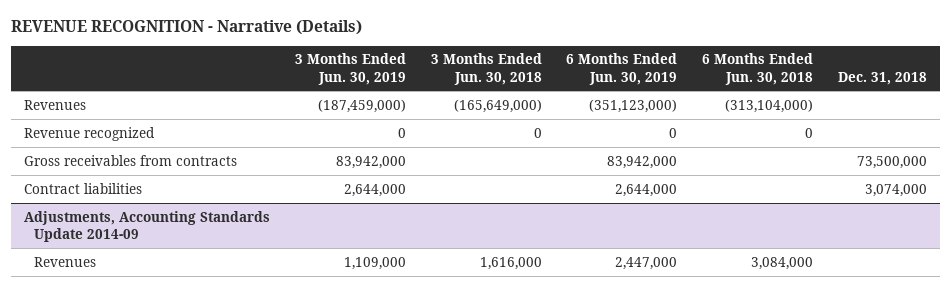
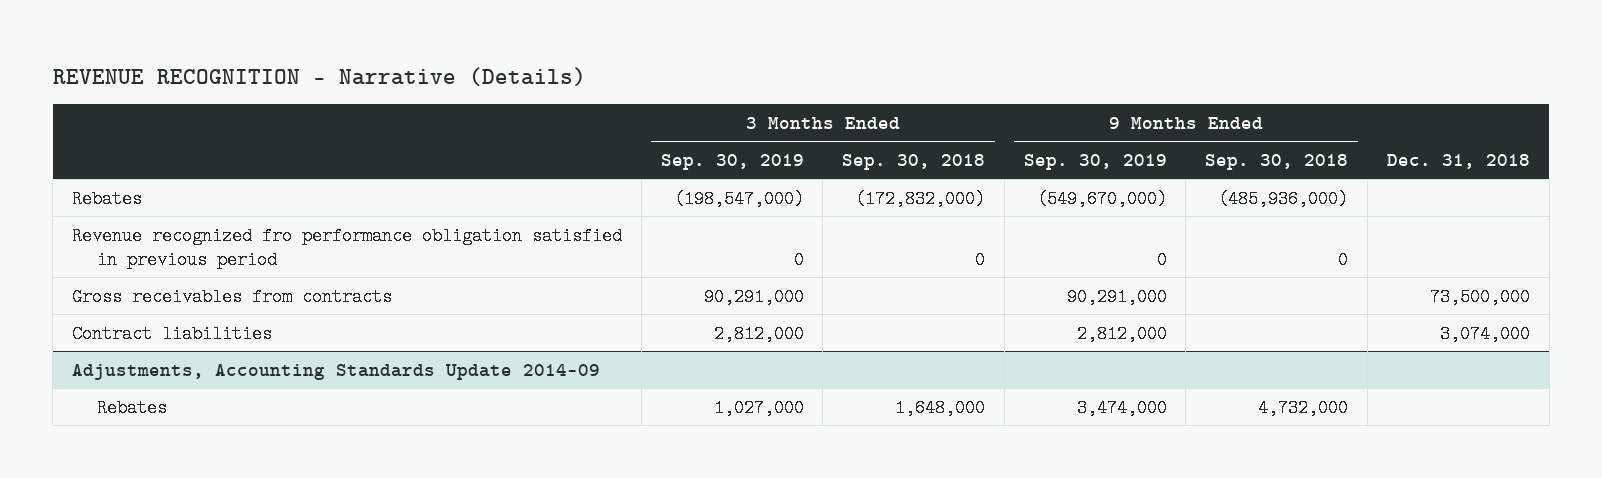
- | 3 Months Ended Jun. 30, 2019 | 3 Months Ended Jun. 30, 2018 | 6 Months Ended Jun. 30, 2019 | 6 Months Ended Jun. 30, 2018 | Dec. 31, 2018
+ | 3 Months Ended Sep. 30, 2019 | 3 Months Ended Sep. 30, 2018 | 9 Months Ended Sep. 30, 2019 | 9 Months Ended Sep. 30, 2018 | Dec. 31, 2018
- Revenues | (187,459,000) | (165,649,000) | (351,123,000) | (313,104,000) |
- Revenue recognized | 0 | 0 | 0 | 0 |
+ Rebates | (198,547,000) | (172,832,000) | (549,670,000) | (485,936,000) |
+ Revenue recognized fro performance obligation satisfied in previous period | 0 | 0 | 0 | 0 |
@ Adjustments, Accounting Standards Update 2014-09
- Revenues | 1,109,000 | 1,616,000 | 2,447,000 | 3,084,000 |
+ Rebates | 1,027,000 | 1,648,000 | 3,474,000 | 4,732,000 |

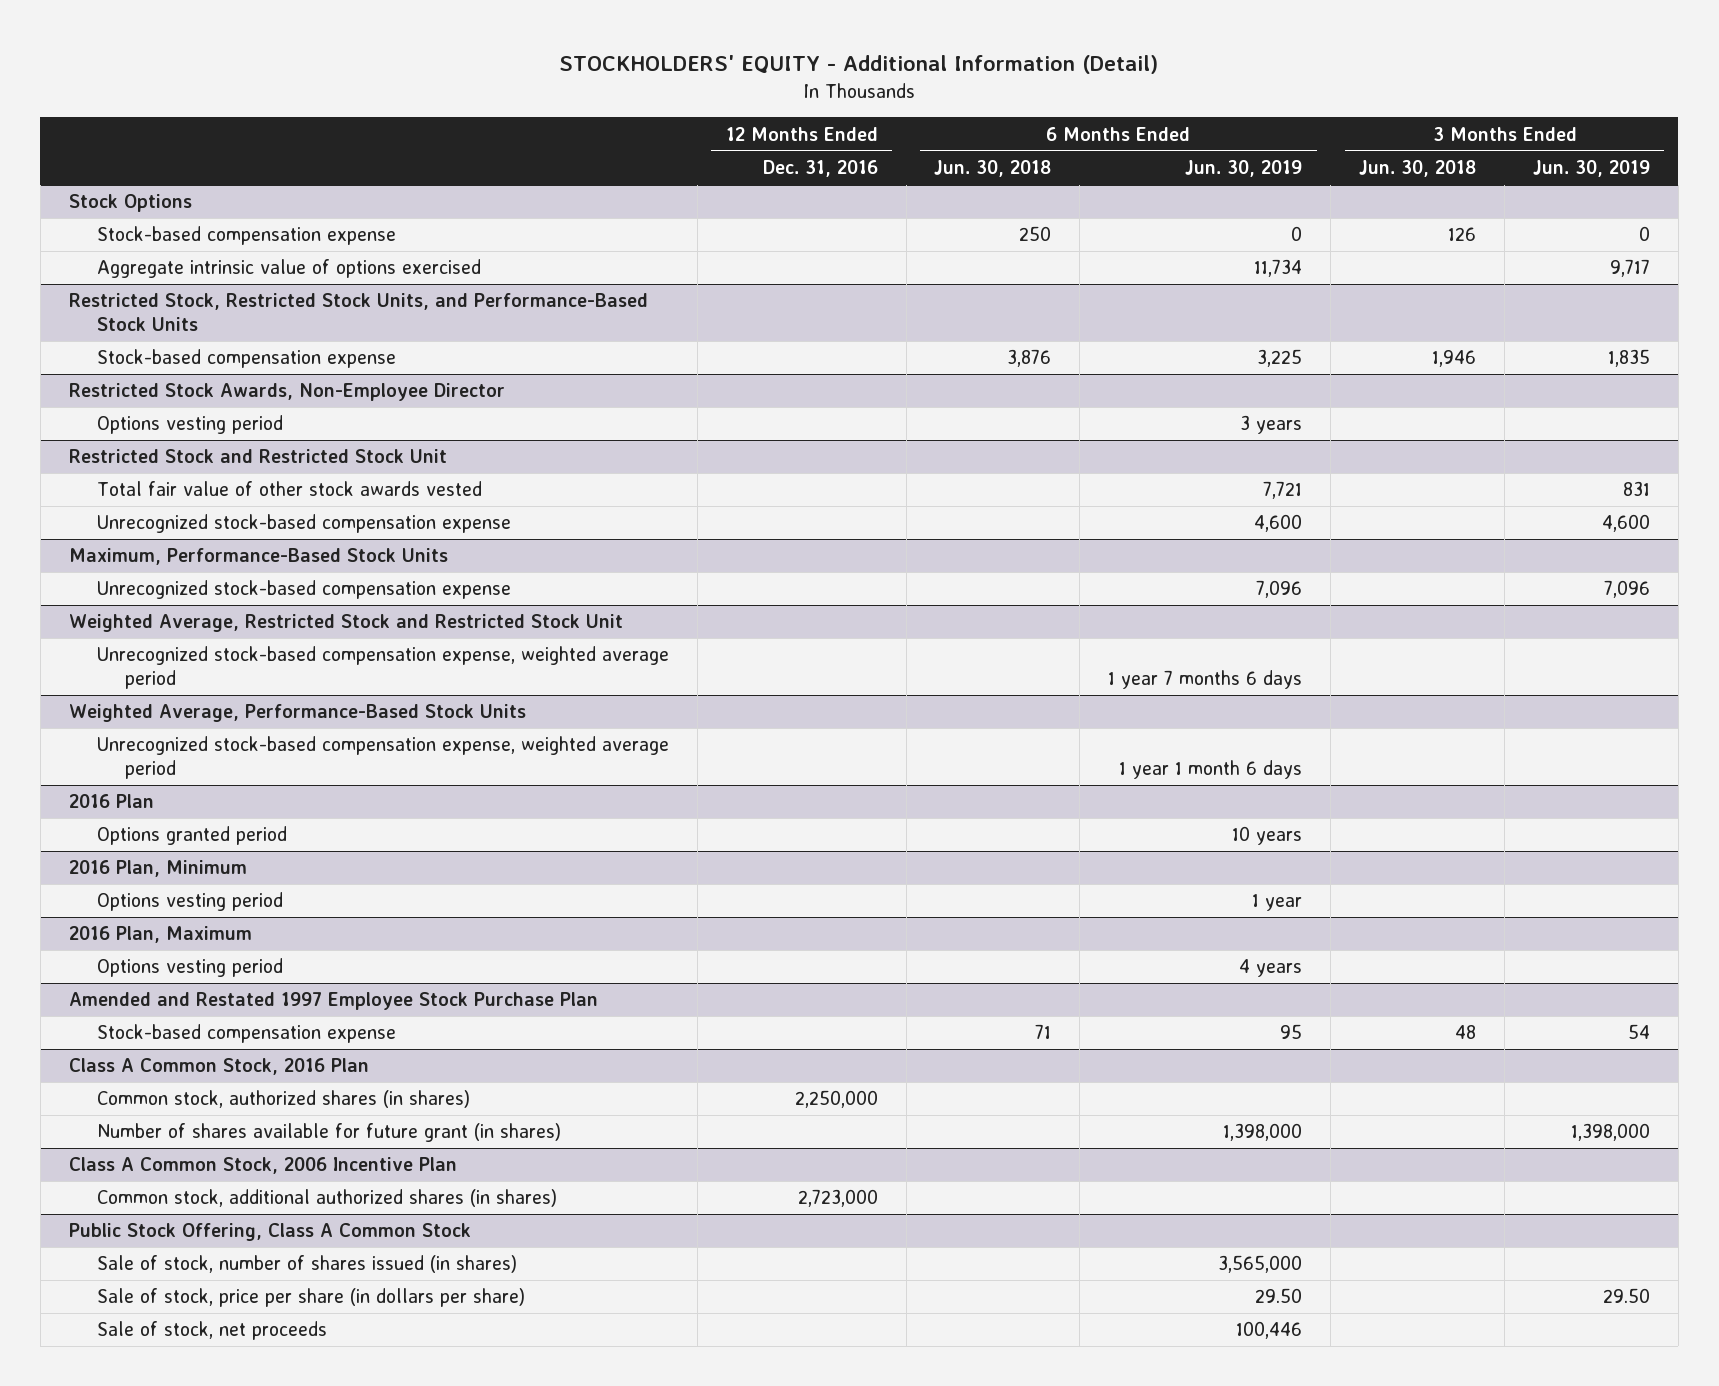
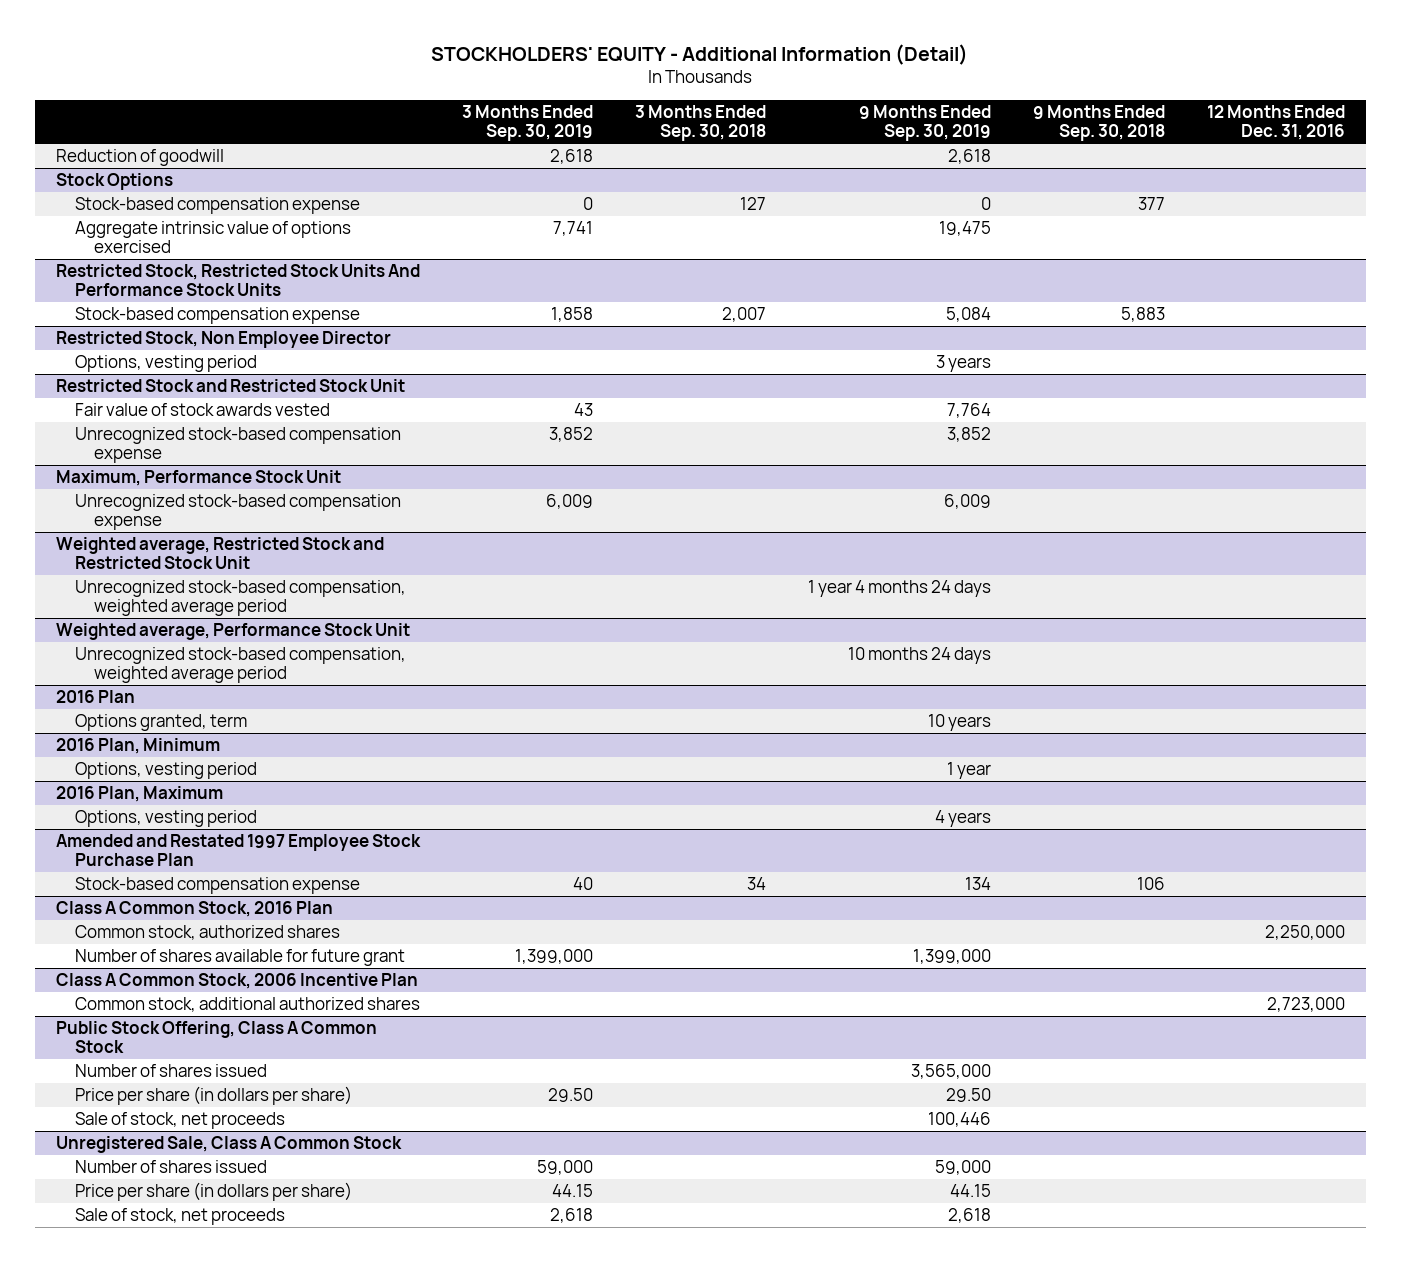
- | 12 Months Ended Dec. 31, 2016 | 6 Months Ended Jun. 30, 2018 | 6 Months Ended Jun. 30, 2019 | 3 Months Ended Jun. 30, 2018 | 3 Months Ended Jun. 30, 2019
+ | 3 Months Ended Sep. 30, 2019 | 3 Months Ended Sep. 30, 2018 | 9 Months Ended Sep. 30, 2019 | 9 Months Ended Sep. 30, 2018 | 12 Months Ended Dec. 31, 2016
+ Reduction of goodwill | 2,618 | | 2,618 | |
- Restricted Stock, Restricted Stock Units, and Performance-Based Stock Units
+ Restricted Stock, Restricted Stock Units And Performance Stock Units
- Restricted Stock Awards, Non-Employee Director
- Options vesting period | | | 3 years | |
+ Restricted Stock, Non Employee Director
+ Options, vesting period | | | 3 years | |
@ Restricted Stock and Restricted Stock Unit
- Total fair value of other stock awards vested | | | 7,721 | | 831
+ Fair value of stock awards vested | 43 | | 7,764 | |
- Maximum, Performance-Based Stock Units
+ Maximum, Performance Stock Unit
- Weighted Average, Restricted Stock and Restricted Stock Unit
- Unrecognized stock-based compensation expense, weighted average period | | | 1 year 7 months 6 days | |
- Weighted Average, Performance-Based Stock Units
- Unrecognized stock-based compensation expense, weighted average period | | | 1 year 1 month 6 days | |
+ Weighted average, Restricted Stock and Restricted Stock Unit
+ Unrecognized stock-based compensation, weighted average period | | | 1 year 4 months 24 days | |
+ Weighted average, Performance Stock Unit
+ Unrecognized stock-based compensation, weighted average period | | | 10 months 24 days | |
@ 2016 Plan
- Options granted period | | | 10 years | |
+ Options granted, term | | | 10 years | |
@ 2016 Plan, Minimum
- Options vesting period | | | 1 year | |
+ Options, vesting period | | | 1 year | |
@ 2016 Plan, Maximum
- Options vesting period | | | 4 years | |
+ Options, vesting period | | | 4 years | |
@ Class A Common Stock, 2016 Plan
- Common stock, authorized shares (in shares) | 2,250,000 | | | |
- Number of shares available for future grant (in shares) | | | 1,398,000 | | 1,398,000
+ Common stock, authorized shares | | | | | 2,250,000
+ Number of shares available for future grant | 1,399,000 | | 1,399,000 | |
@ Class A Common Stock, 2006 Incentive Plan
- Common stock, additional authorized shares (in shares) | 2,723,000 | | | |
+ Common stock, additional authorized shares | | | | | 2,723,000
@ Public Stock Offering, Class A Common Stock
- Sale of stock, number of shares issued (in shares) | | | 3,565,000 | |
- Sale of stock, price per share (in dollars per share) | | | 29.50 | | 29.50
+ Number of shares issued | | | 3,565,000 | |
+ Price per share (in dollars per share) | 29.50 | | 29.50 | |
+ Unregistered Sale, Class A Common Stock
+ Number of shares issued | 59,000 | | 59,000 | |
+ Price per share (in dollars per share) | 44.15 | | 44.15 | |
+ Sale of stock, net proceeds | 2,618 | | 2,618 | |

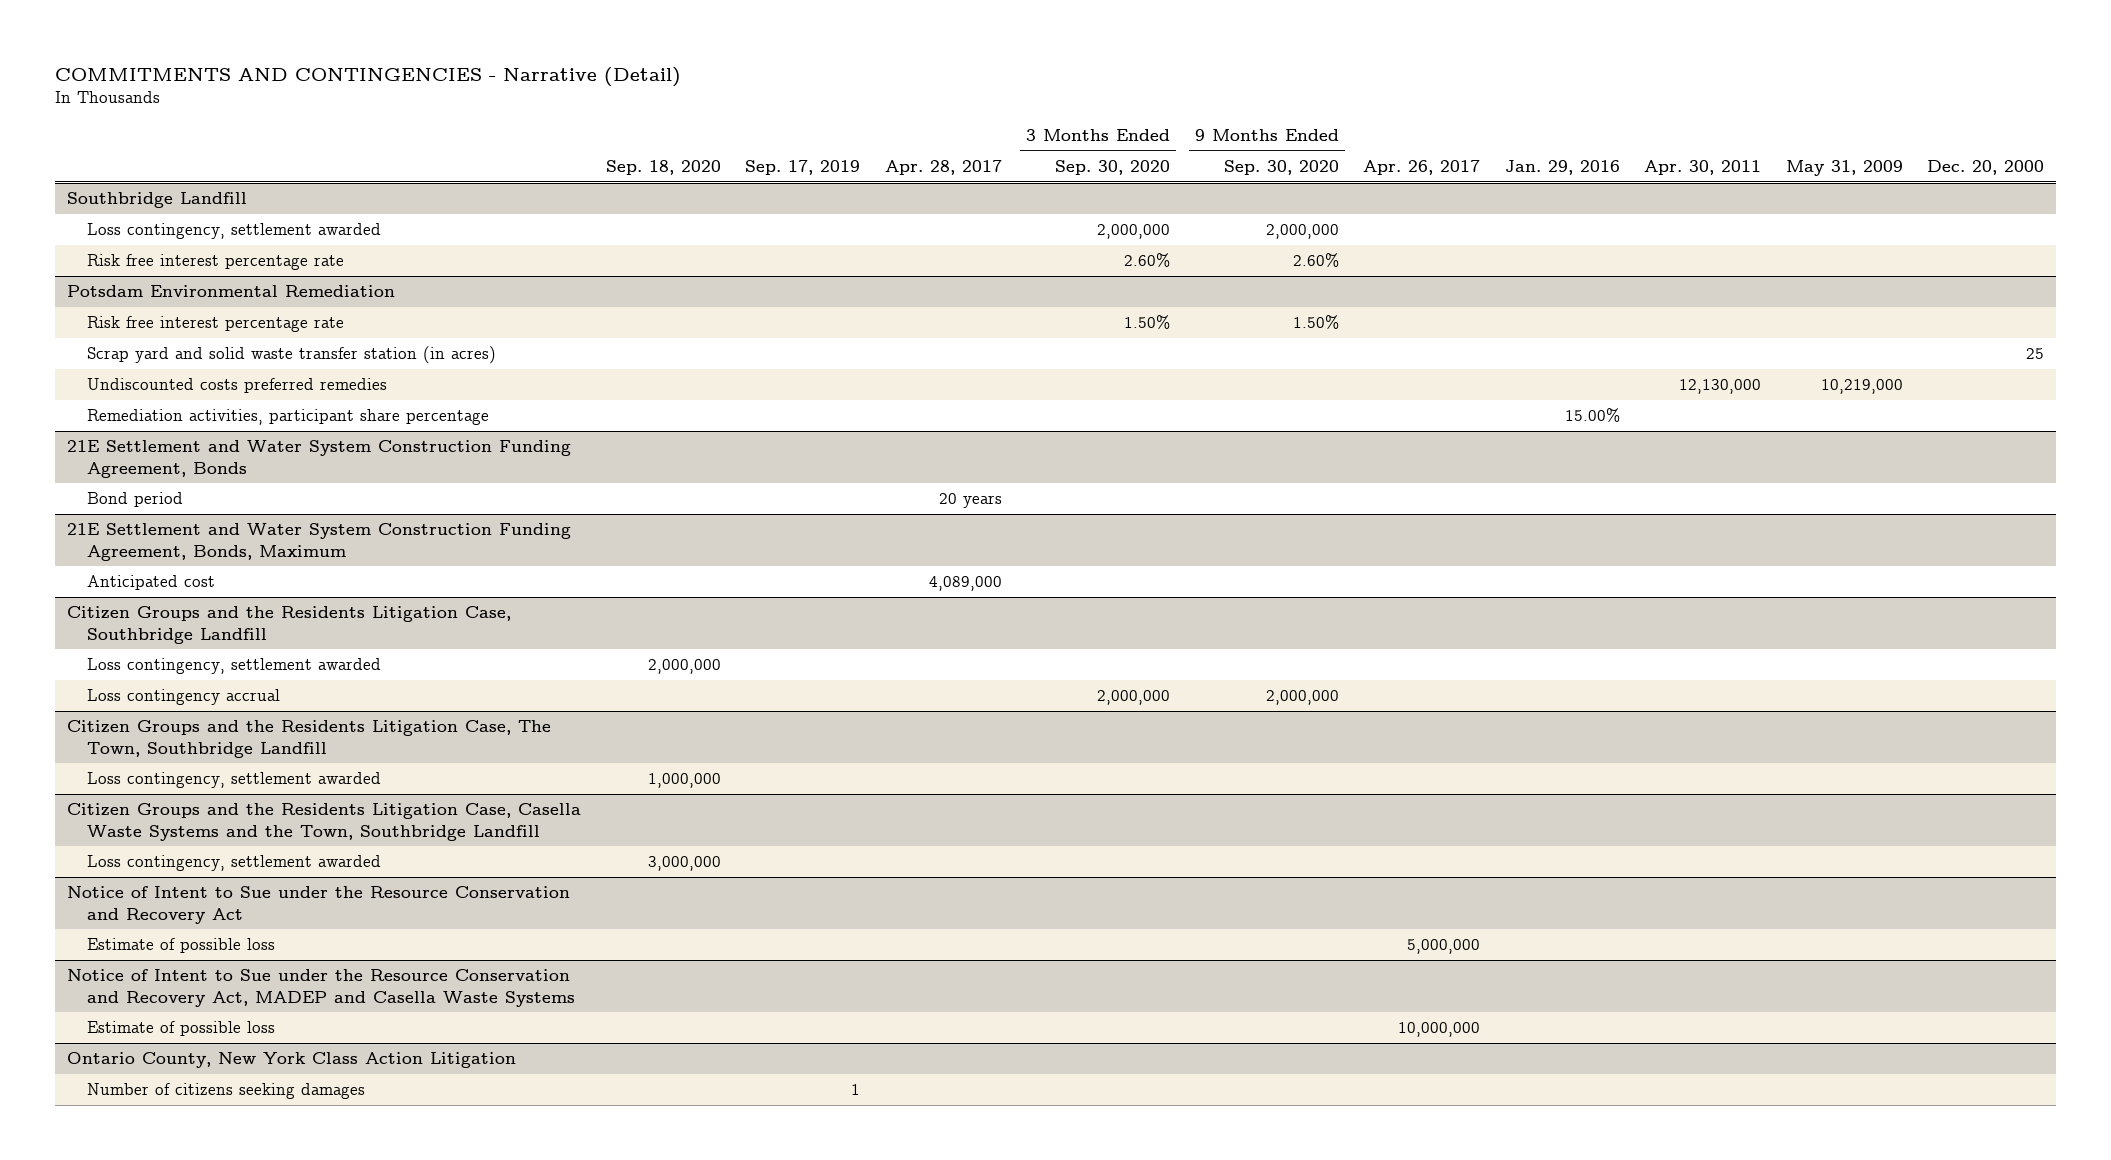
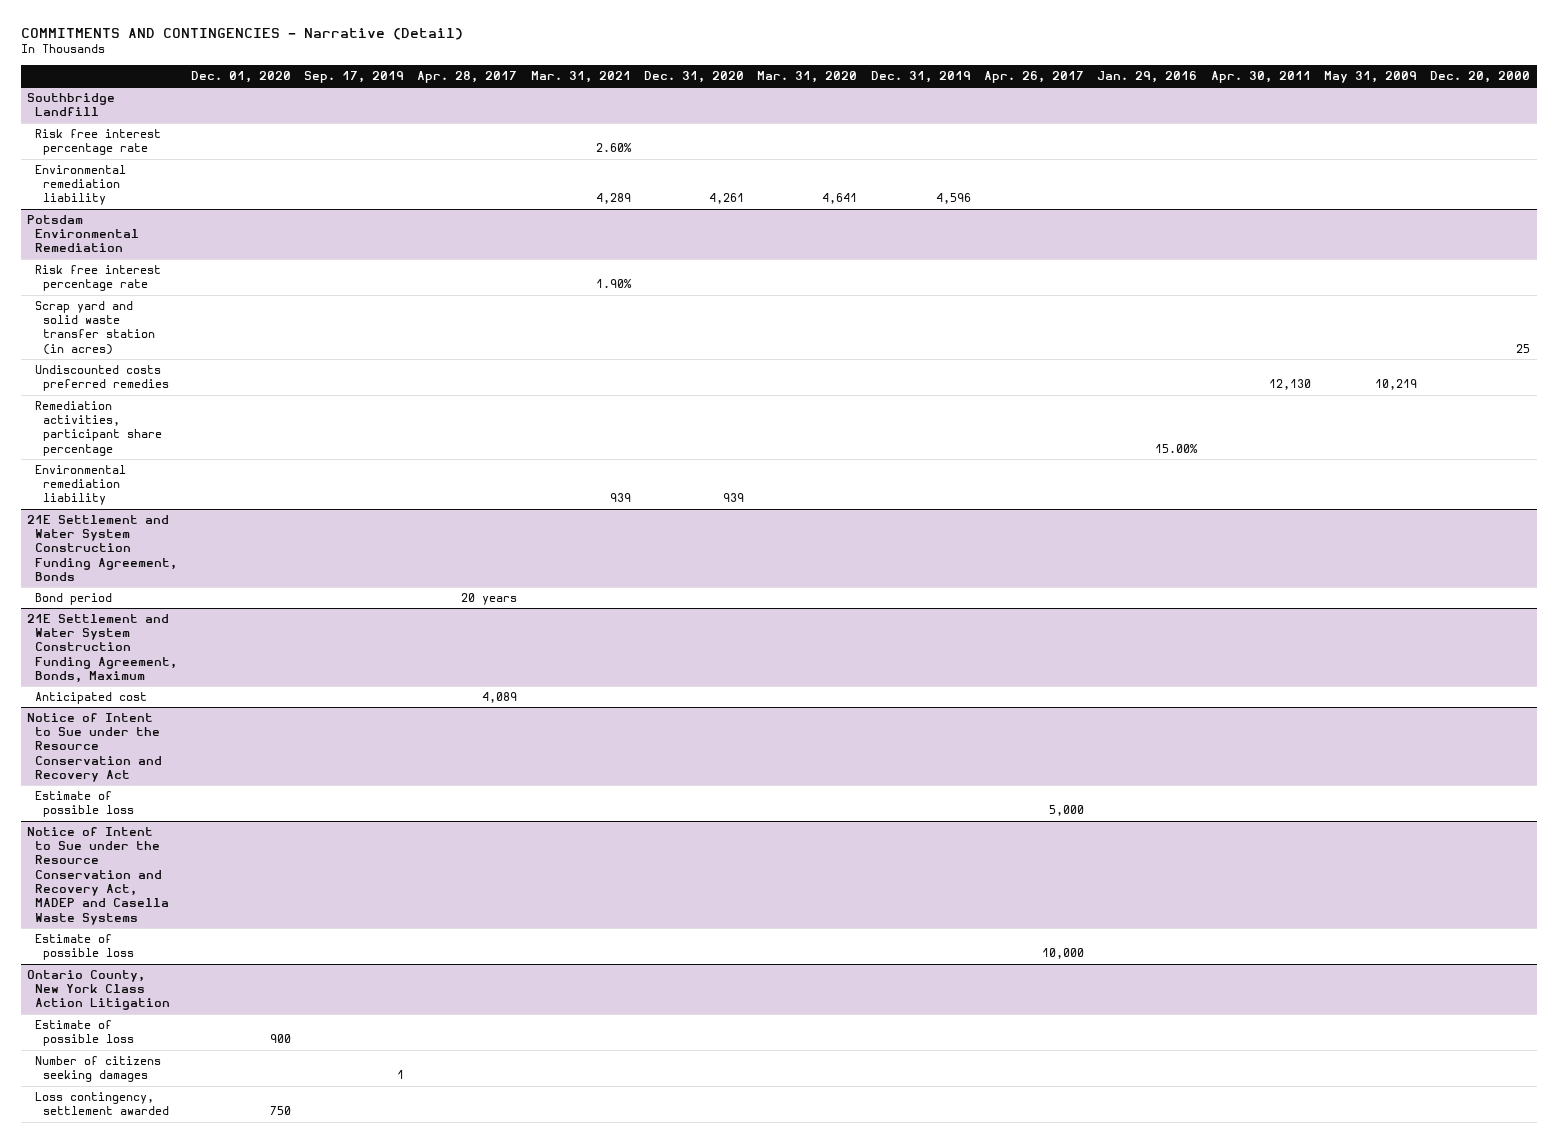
- | Sep. 18, 2020 | Sep. 17, 2019 | Apr. 28, 2017 | 3 Months Ended Sep. 30, 2020 | 9 Months Ended Sep. 30, 2020 | Apr. 26, 2017 | Jan. 29, 2016 | Apr. 30, 2011 | May 31, 2009 | Dec. 20, 2000
+ | Dec. 01, 2020 | Sep. 17, 2019 | Apr. 28, 2017 | Mar. 31, 2021 | Dec. 31, 2020 | Mar. 31, 2020 | Dec. 31, 2019 | Apr. 26, 2017 | Jan. 29, 2016 | Apr. 30, 2011 | May 31, 2009 | Dec. 20, 2000
@ Southbridge Landfill
- Loss contingency, settlement awarded | | | | 2,000,000 | 2,000,000 | | | | |
+ Environmental remediation liability | | | | 4,289 | 4,261 | 4,641 | 4,596 | | | | |
@ Potsdam Environmental Remediation
- Undiscounted costs preferred remedies | | | | | | | | 12,130,000 | 10,219,000 |
+ Undiscounted costs preferred remedies | | | | | | | | | | 12,130 | 10,219 |
+ Environmental remediation liability | | | | 939 | 939 | | | | | | |
@ 21E Settlement and Water System Construction Funding Agreement, Bonds, Maximum
- Anticipated cost | | | 4,089,000 | | | | | | |
- Citizen Groups and the Residents Litigation Case, Southbridge Landfill
- Loss contingency, settlement awarded | 2,000,000 | | | | | | | | |
- Loss contingency accrual | | | | 2,000,000 | 2,000,000 | | | | |
- Citizen Groups and the Residents Litigation Case, The Town, Southbridge Landfill
- Loss contingency, settlement awarded | 1,000,000 | | | | | | | | |
- Citizen Groups and the Residents Litigation Case, Casella Waste Systems and the Town, Southbridge Landfill
- Loss contingency, settlement awarded | 3,000,000 | | | | | | | | |
@ 21E Settlement and Water System Construction Funding Agreement, Bonds, Maximum
+ Anticipated cost | | | 4,089 | | | | | | | | |
@ Notice of Intent to Sue under the Resource Conservation and Recovery Act
- Estimate of possible loss | | | | | | 5,000,000 | | | |
+ Estimate of possible loss | | | | | | | | 5,000 | | | |
@ Notice of Intent to Sue under the Resource Conservation and Recovery Act, MADEP and Casella Waste Systems
- Estimate of possible loss | | | | | | 10,000,000 | | | |
+ Estimate of possible loss | | | | | | | | 10,000 | | | |
@ Ontario County, New York Class Action Litigation
+ Estimate of possible loss | 900 | | | | | | | | | | |
+ Loss contingency, settlement awarded | 750 | | | | | | | | | | |

